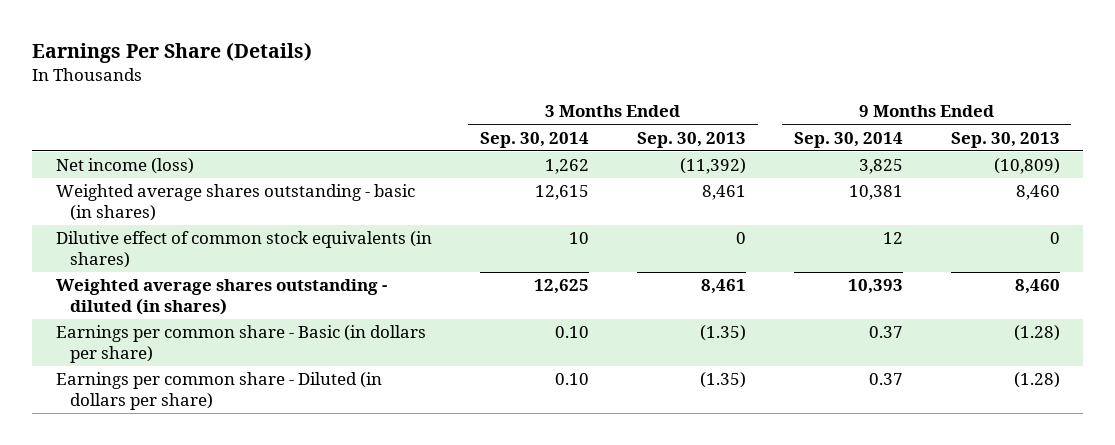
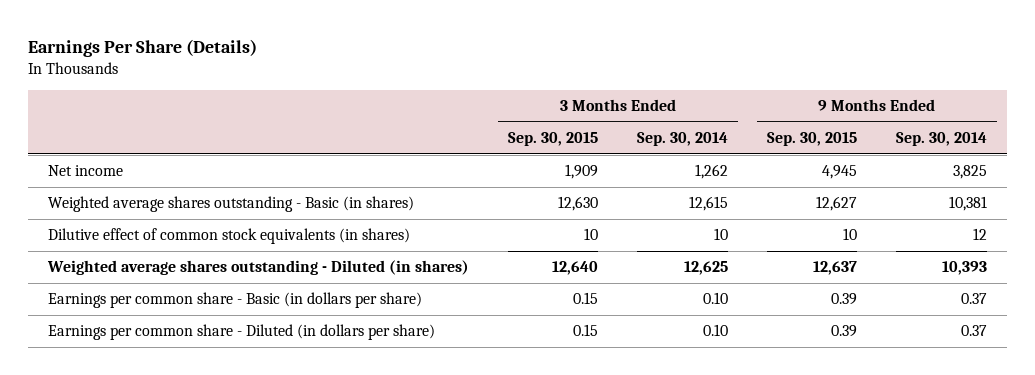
- | 3 Months Ended Sep. 30, 2014 | 3 Months Ended Sep. 30, 2013 | 9 Months Ended Sep. 30, 2014 | 9 Months Ended Sep. 30, 2013
+ | 3 Months Ended Sep. 30, 2015 | 3 Months Ended Sep. 30, 2014 | 9 Months Ended Sep. 30, 2015 | 9 Months Ended Sep. 30, 2014
- Net income (loss) | 1,262 | (11,392) | 3,825 | (10,809)
- Weighted average shares outstanding - basic (in shares) | 12,615 | 8,461 | 10,381 | 8,460
+ Net income | 1,909 | 1,262 | 4,945 | 3,825
+ Weighted average shares outstanding - Basic (in shares) | 12,630 | 12,615 | 12,627 | 10,381
- Weighted average shares outstanding - diluted (in shares) | 12,625 | 8,461 | 10,393 | 8,460
+ Weighted average shares outstanding - Diluted (in shares) | 12,640 | 12,625 | 12,637 | 10,393

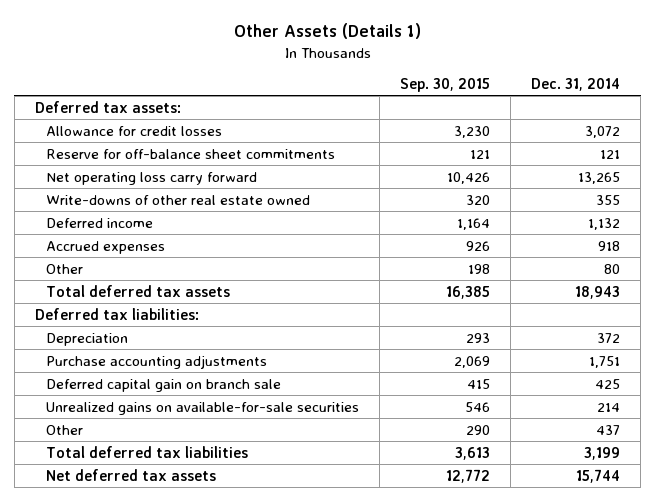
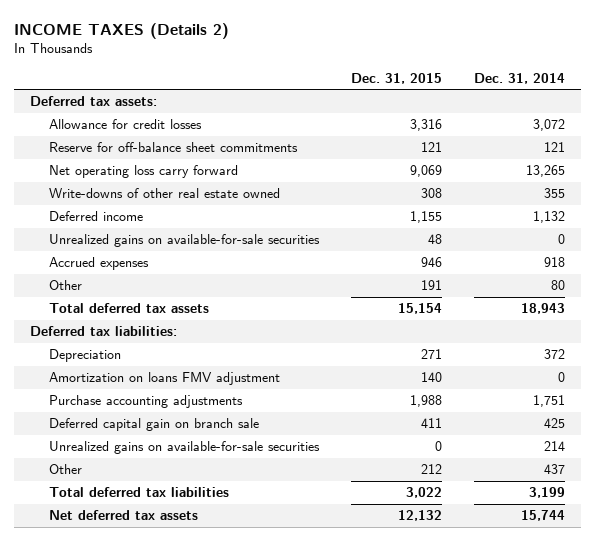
- Other Assets (Details 1)
+ INCOME TAXES (Details 2)
- | Sep. 30, 2015 | Dec. 31, 2014
+ | Dec. 31, 2015 | Dec. 31, 2014
+ Unrealized gains on available-for-sale securities | 48 | 0
+ Amortization on loans FMV adjustment | 140 | 0

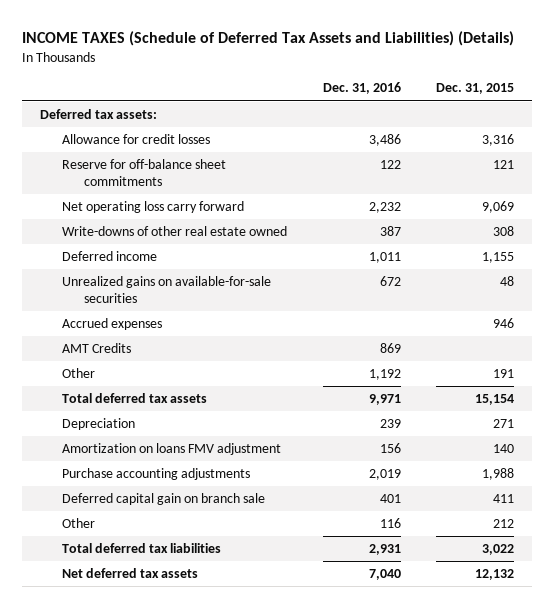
- INCOME TAXES (Details 2)
+ INCOME TAXES (Schedule of Deferred Tax Assets and Liabilities) (Details)
- | Dec. 31, 2015 | Dec. 31, 2014
+ | Dec. 31, 2016 | Dec. 31, 2015
+ AMT Credits | 869 |
- Deferred tax liabilities:
- Unrealized gains on available-for-sale securities | 0 | 214

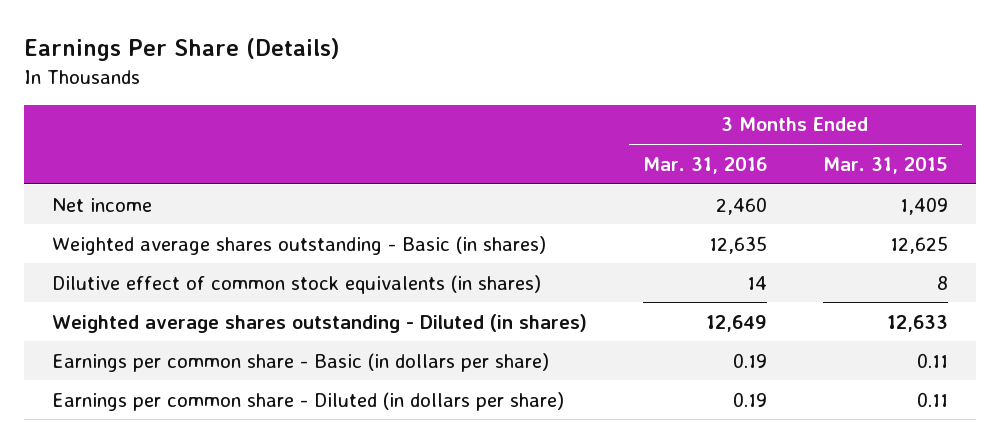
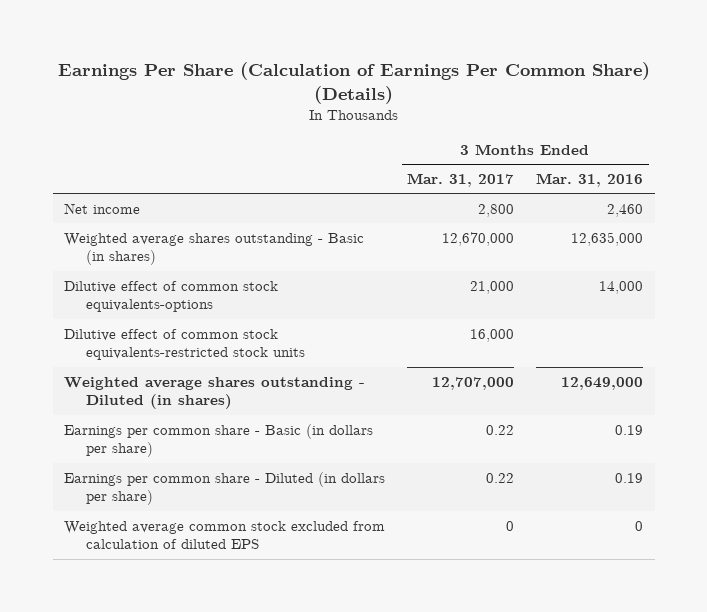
- Earnings Per Share (Details)
+ Earnings Per Share (Calculation of Earnings Per Common Share) (Details)
- | 3 Months Ended Mar. 31, 2016 | 3 Months Ended Mar. 31, 2015
+ | 3 Months Ended Mar. 31, 2017 | 3 Months Ended Mar. 31, 2016
- Weighted average shares outstanding - Basic (in shares) | 12,635 | 12,625
- Dilutive effect of common stock equivalents (in shares) | 14 | 8
- Weighted average shares outstanding - Diluted (in shares) | 12,649 | 12,633
+ Weighted average shares outstanding - Basic (in shares) | 12,670,000 | 12,635,000
+ Dilutive effect of common stock equivalents-options | 21,000 | 14,000
+ Dilutive effect of common stock equivalents-restricted stock units | 16,000 |
+ Weighted average shares outstanding - Diluted (in shares) | 12,707,000 | 12,649,000
+ Weighted average common stock excluded from calculation of diluted EPS | 0 | 0

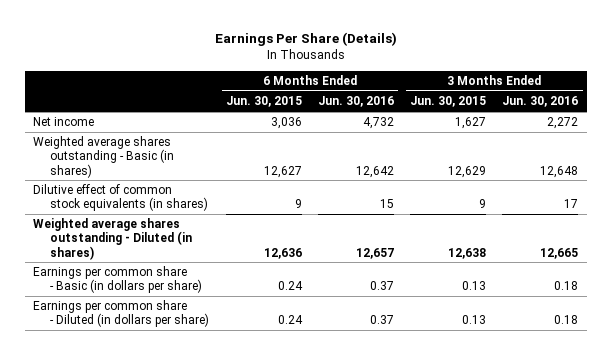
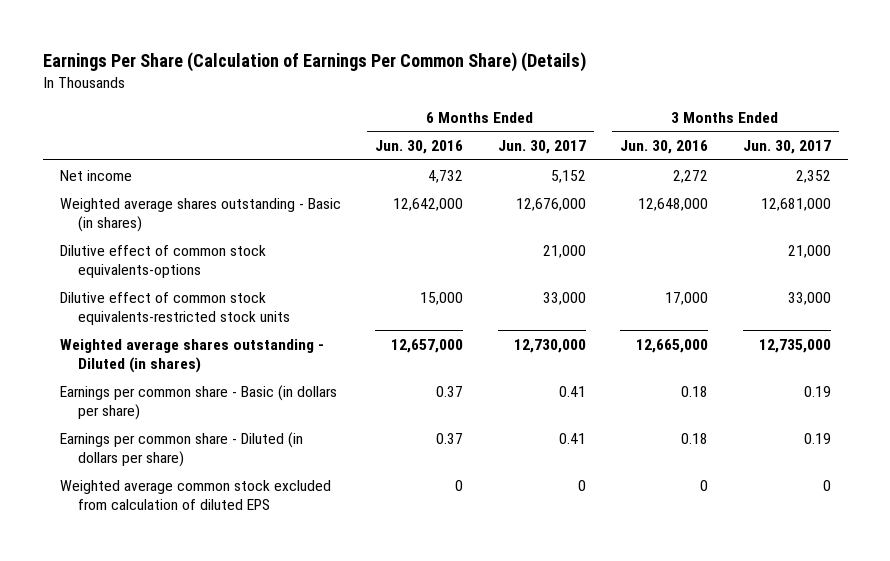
- Earnings Per Share (Details)
+ Earnings Per Share (Calculation of Earnings Per Common Share) (Details)
- | 6 Months Ended Jun. 30, 2015 | 6 Months Ended Jun. 30, 2016 | 3 Months Ended Jun. 30, 2015 | 3 Months Ended Jun. 30, 2016
+ | 6 Months Ended Jun. 30, 2016 | 6 Months Ended Jun. 30, 2017 | 3 Months Ended Jun. 30, 2016 | 3 Months Ended Jun. 30, 2017
- Weighted average shares outstanding - Basic (in shares) | 12,627 | 12,642 | 12,629 | 12,648
- Dilutive effect of common stock equivalents (in shares) | 9 | 15 | 9 | 17
- Weighted average shares outstanding - Diluted (in shares) | 12,636 | 12,657 | 12,638 | 12,665
+ Weighted average shares outstanding - Basic (in shares) | 12,642,000 | 12,676,000 | 12,648,000 | 12,681,000
+ Dilutive effect of common stock equivalents-options | | 21,000 | | 21,000
+ Dilutive effect of common stock equivalents-restricted stock units | 15,000 | 33,000 | 17,000 | 33,000
+ Weighted average shares outstanding - Diluted (in shares) | 12,657,000 | 12,730,000 | 12,665,000 | 12,735,000
+ Weighted average common stock excluded from calculation of diluted EPS | 0 | 0 | 0 | 0

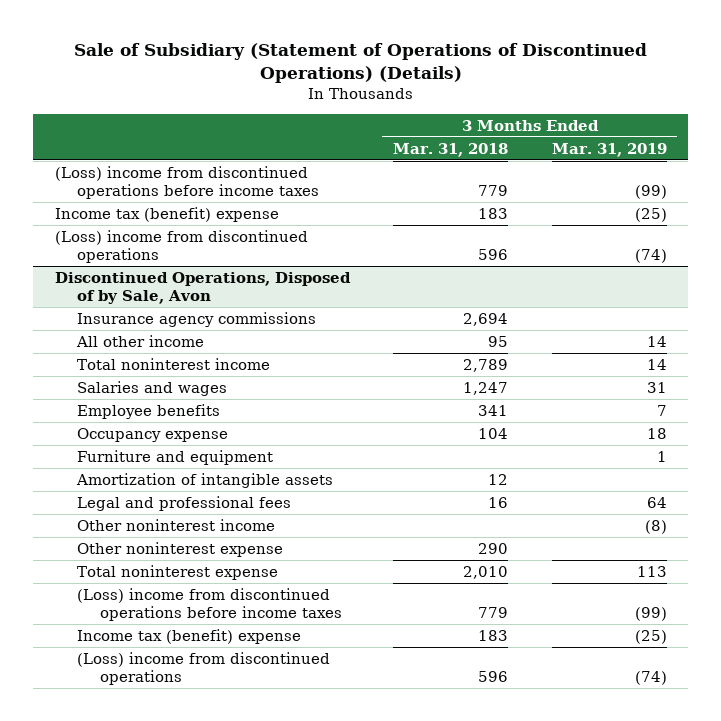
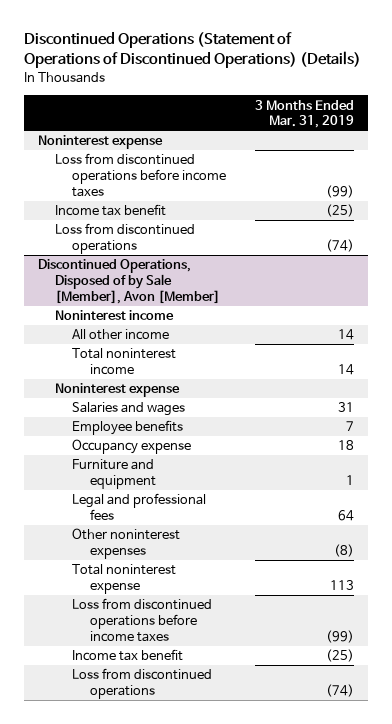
- Sale of Subsidiary (Statement of Operations of Discontinued Operations) (Details)
+ Discontinued Operations (Statement of Operations of Discontinued Operations) (Details)
- | 3 Months Ended Mar. 31, 2018 | 3 Months Ended Mar. 31, 2019
+ | 3 Months Ended Mar. 31, 2019
- (Loss) income from discontinued operations before income taxes | 779 | (99)
- Income tax (benefit) expense | 183 | (25)
- (Loss) income from discontinued operations | 596 | (74)
- Discontinued Operations, Disposed of by Sale, Avon
- Insurance agency commissions | 2,694 |
+ Noninterest expense
+ Loss from discontinued operations before income taxes | (99)
+ Income tax benefit | (25)
+ Loss from discontinued operations | (74)
+ Discontinued Operations, Disposed of by Sale [Member], Avon [Member]
+ Noninterest income
+ Noninterest expense
- Amortization of intangible assets | 12 |
- Other noninterest income | | (8)
- Other noninterest expense | 290 |
+ Other noninterest expenses | (8)
- (Loss) income from discontinued operations before income taxes | 779 | (99)
- Income tax (benefit) expense | 183 | (25)
- (Loss) income from discontinued operations | 596 | (74)
+ Loss from discontinued operations before income taxes | (99)
+ Income tax benefit | (25)
+ Loss from discontinued operations | (74)

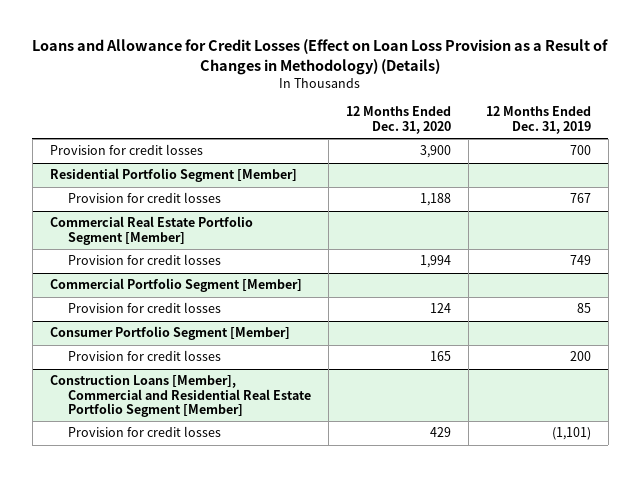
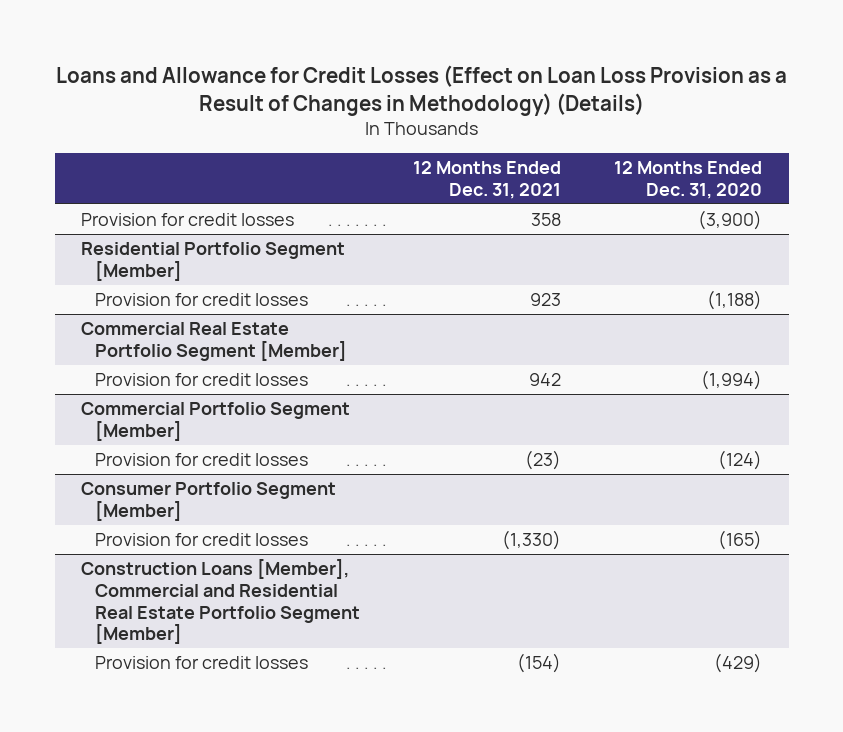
- | 12 Months Ended Dec. 31, 2020 | 12 Months Ended Dec. 31, 2019
+ | 12 Months Ended Dec. 31, 2021 | 12 Months Ended Dec. 31, 2020
- Provision for credit losses | 3,900 | 700
+ Provision for credit losses | 358 | (3,900)
@ Residential Portfolio Segment [Member]
- Provision for credit losses | 1,188 | 767
+ Provision for credit losses | 923 | (1,188)
@ Commercial Real Estate Portfolio Segment [Member]
- Provision for credit losses | 1,994 | 749
+ Provision for credit losses | 942 | (1,994)
@ Commercial Portfolio Segment [Member]
- Provision for credit losses | 124 | 85
+ Provision for credit losses | (23) | (124)
@ Consumer Portfolio Segment [Member]
- Provision for credit losses | 165 | 200
+ Provision for credit losses | (1,330) | (165)
@ Construction Loans [Member], Commercial and Residential Real Estate Portfolio Segment [Member]
- Provision for credit losses | 429 | (1,101)
+ Provision for credit losses | (154) | (429)

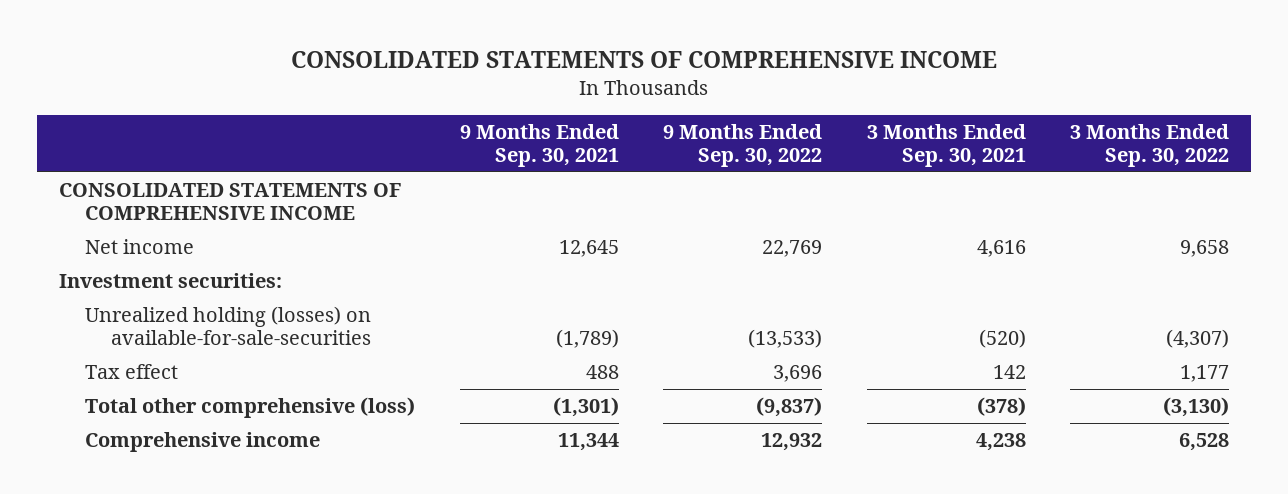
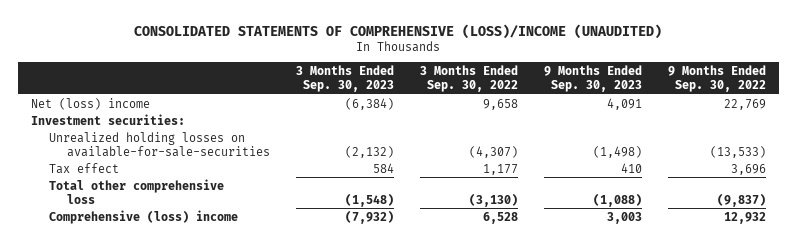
- CONSOLIDATED STATEMENTS OF COMPREHENSIVE INCOME
+ CONSOLIDATED STATEMENTS OF COMPREHENSIVE (LOSS)/INCOME (UNAUDITED)
- | 9 Months Ended Sep. 30, 2021 | 9 Months Ended Sep. 30, 2022 | 3 Months Ended Sep. 30, 2021 | 3 Months Ended Sep. 30, 2022
+ | 3 Months Ended Sep. 30, 2023 | 3 Months Ended Sep. 30, 2022 | 9 Months Ended Sep. 30, 2023 | 9 Months Ended Sep. 30, 2022
- CONSOLIDATED STATEMENTS OF COMPREHENSIVE INCOME
- Net income | 12,645 | 22,769 | 4,616 | 9,658
+ Net (loss) income | (6,384) | 9,658 | 4,091 | 22,769
- Unrealized holding (losses) on available-for-sale-securities | (1,789) | (13,533) | (520) | (4,307)
+ Unrealized holding losses on available-for-sale-securities | (2,132) | (4,307) | (1,498) | (13,533)
- Total other comprehensive (loss) | (1,301) | (9,837) | (378) | (3,130)
- Comprehensive income | 11,344 | 12,932 | 4,238 | 6,528
+ Total other comprehensive loss | (1,548) | (3,130) | (1,088) | (9,837)
+ Comprehensive (loss) income | (7,932) | 6,528 | 3,003 | 12,932

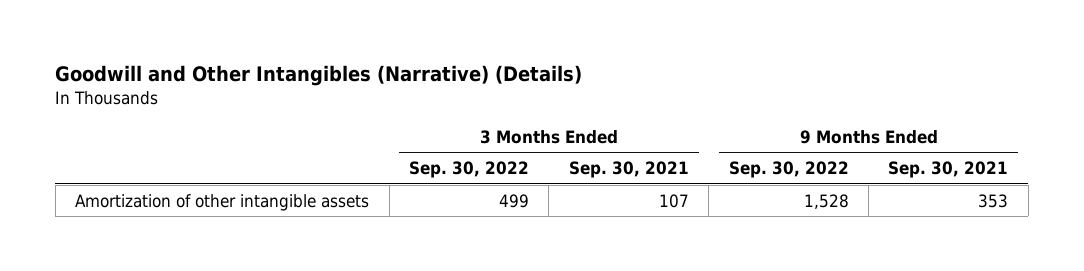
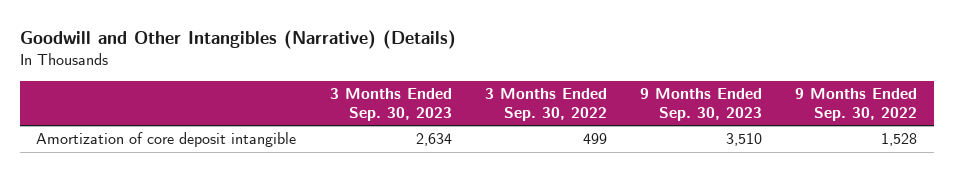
- | 3 Months Ended Sep. 30, 2022 | 3 Months Ended Sep. 30, 2021 | 9 Months Ended Sep. 30, 2022 | 9 Months Ended Sep. 30, 2021
+ | 3 Months Ended Sep. 30, 2023 | 3 Months Ended Sep. 30, 2022 | 9 Months Ended Sep. 30, 2023 | 9 Months Ended Sep. 30, 2022
- Amortization of other intangible assets | 499 | 107 | 1,528 | 353
+ Amortization of core deposit intangible | 2,634 | 499 | 3,510 | 1,528

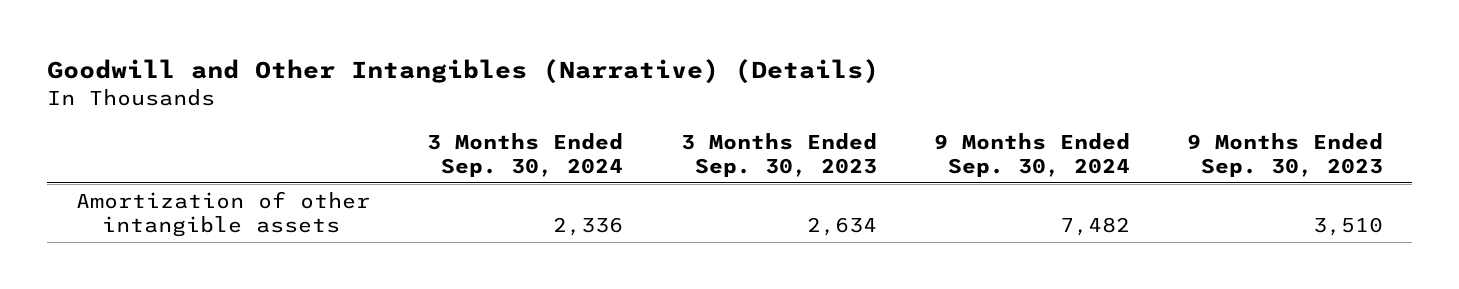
- | 3 Months Ended Sep. 30, 2023 | 3 Months Ended Sep. 30, 2022 | 9 Months Ended Sep. 30, 2023 | 9 Months Ended Sep. 30, 2022
+ | 3 Months Ended Sep. 30, 2024 | 3 Months Ended Sep. 30, 2023 | 9 Months Ended Sep. 30, 2024 | 9 Months Ended Sep. 30, 2023
- Amortization of core deposit intangible | 2,634 | 499 | 3,510 | 1,528
+ Amortization of other intangible assets | 2,336 | 2,634 | 7,482 | 3,510

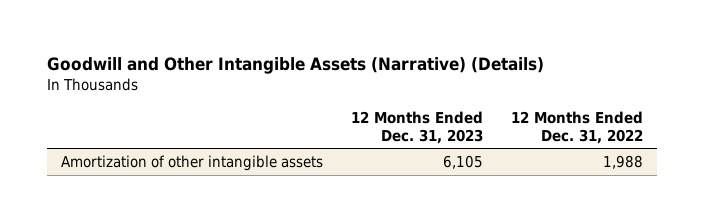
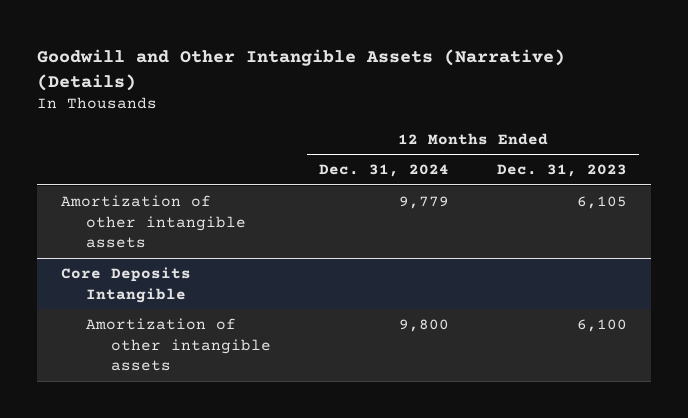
- | 12 Months Ended Dec. 31, 2023 | 12 Months Ended Dec. 31, 2022
+ | 12 Months Ended Dec. 31, 2024 | 12 Months Ended Dec. 31, 2023
+ Core Deposits Intangible
+ Amortization of other intangible assets | 9,800 | 6,100

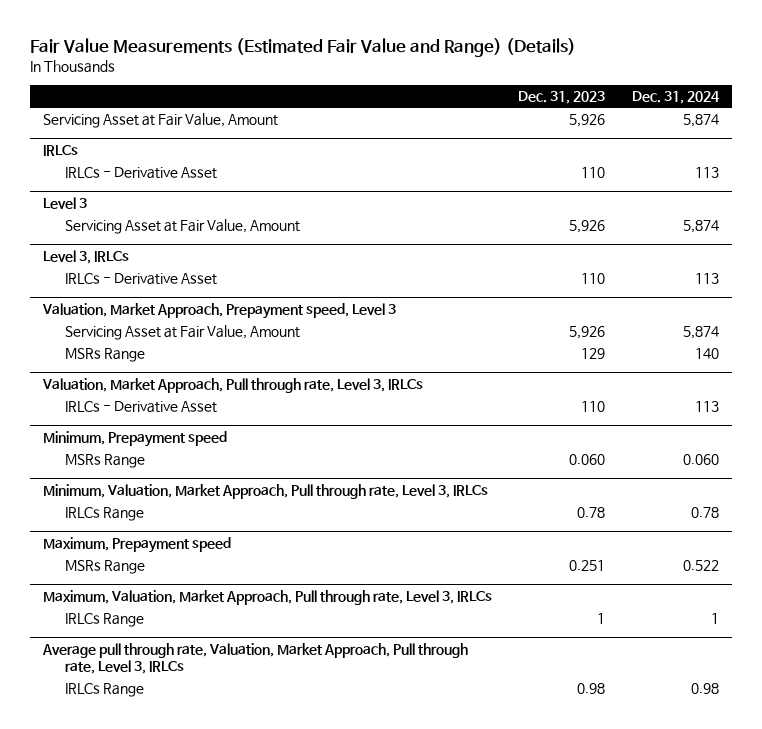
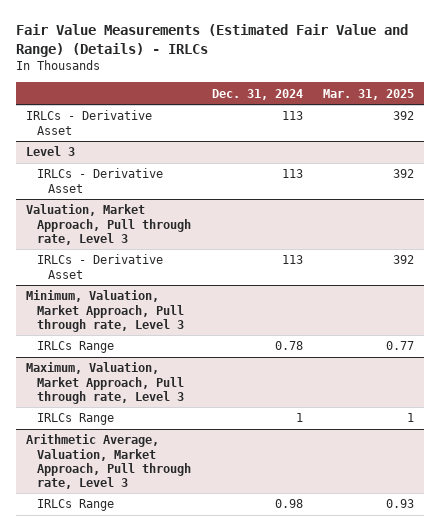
- Fair Value Measurements (Estimated Fair Value and Range) (Details)
+ Fair Value Measurements (Estimated Fair Value and Range) (Details) - IRLCs
- | Dec. 31, 2023 | Dec. 31, 2024
+ | Dec. 31, 2024 | Mar. 31, 2025
- Servicing Asset at Fair Value, Amount | 5,926 | 5,874
- IRLCs
@ Level 3
- Servicing Asset at Fair Value, Amount | 5,926 | 5,874
- Level 3, IRLCs
- Valuation, Market Approach, Prepayment speed, Level 3
- Servicing Asset at Fair Value, Amount | 5,926 | 5,874
- MSRs Range | 129 | 140
- Valuation, Market Approach, Pull through rate, Level 3, IRLCs
+ Valuation, Market Approach, Pull through rate, Level 3
- Minimum, Prepayment speed
- MSRs Range | 0.060 | 0.060
- Minimum, Valuation, Market Approach, Pull through rate, Level 3, IRLCs
+ Minimum, Valuation, Market Approach, Pull through rate, Level 3
- Maximum, Prepayment speed
- MSRs Range | 0.251 | 0.522
- Maximum, Valuation, Market Approach, Pull through rate, Level 3, IRLCs
+ Maximum, Valuation, Market Approach, Pull through rate, Level 3
- Average pull through rate, Valuation, Market Approach, Pull through rate, Level 3, IRLCs
+ Arithmetic Average, Valuation, Market Approach, Pull through rate, Level 3

